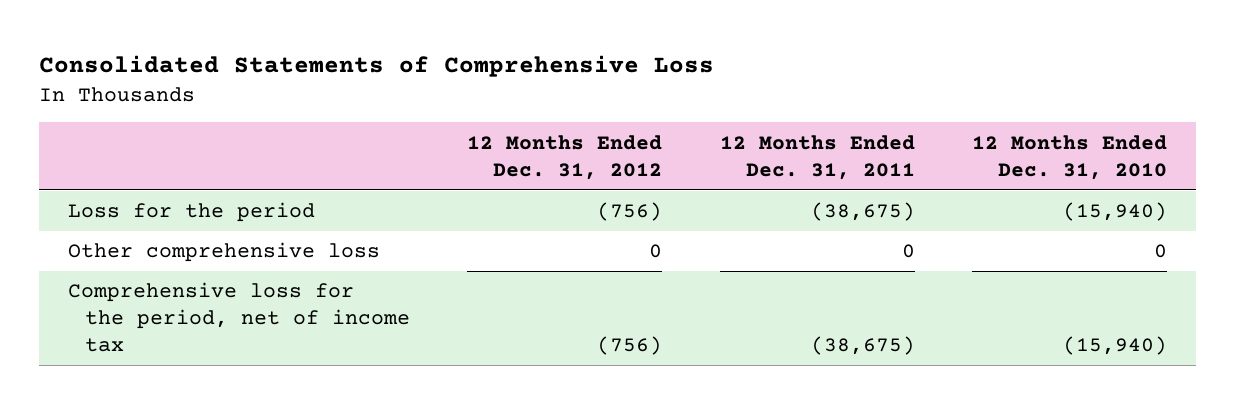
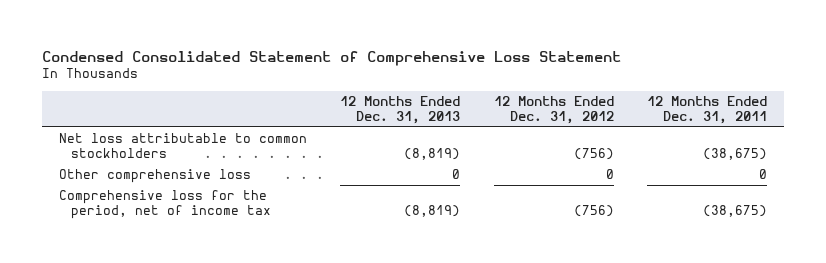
- Consolidated Statements of Comprehensive Loss
+ Condensed Consolidated Statement of Comprehensive Loss Statement
- | 12 Months Ended Dec. 31, 2012 | 12 Months Ended Dec. 31, 2011 | 12 Months Ended Dec. 31, 2010
+ | 12 Months Ended Dec. 31, 2013 | 12 Months Ended Dec. 31, 2012 | 12 Months Ended Dec. 31, 2011
- Loss for the period | (756) | (38,675) | (15,940)
+ Net loss attributable to common stockholders | (8,819) | (756) | (38,675)

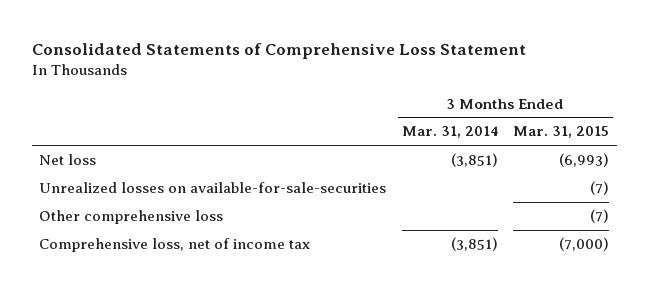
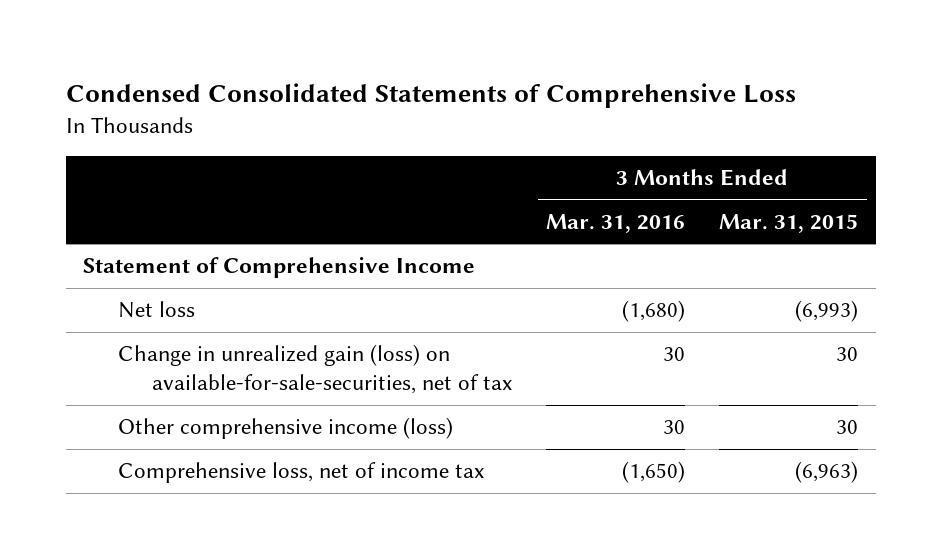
- Consolidated Statements of Comprehensive Loss Statement
+ Condensed Consolidated Statements of Comprehensive Loss
- | 3 Months Ended Mar. 31, 2014 | 3 Months Ended Mar. 31, 2015
+ | 3 Months Ended Mar. 31, 2016 | 3 Months Ended Mar. 31, 2015
+ Statement of Comprehensive Income
- Unrealized losses on available-for-sale-securities | | (7)
- Other comprehensive loss | | (7)
- Comprehensive loss, net of income tax | (3,851) | (7,000)
+ Change in unrealized gain (loss) on available-for-sale-securities, net of tax | 30 | 30
+ Other comprehensive income (loss) | 30 | 30
+ Comprehensive loss, net of income tax | (1,650) | (6,963)

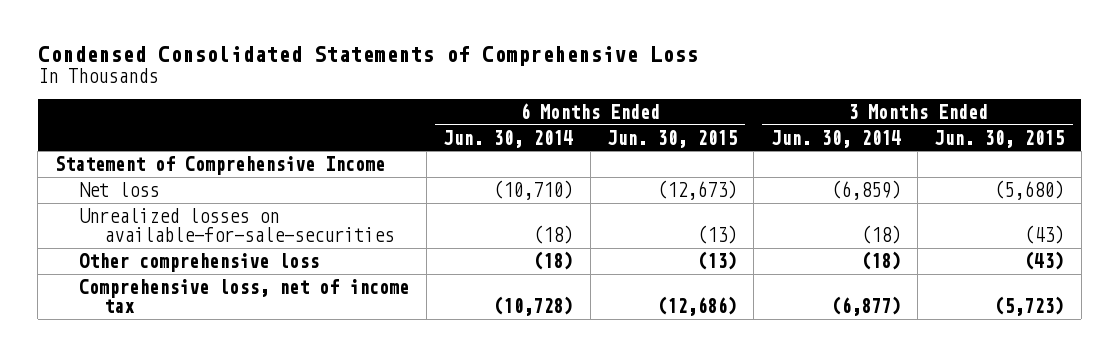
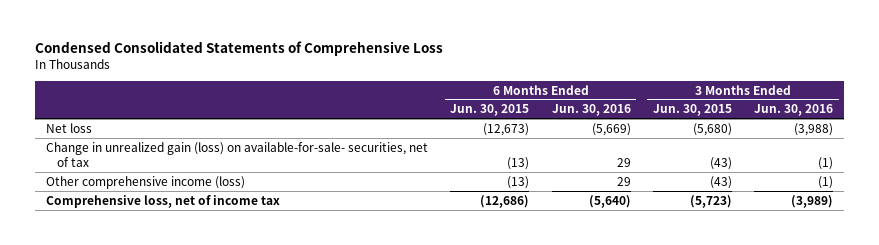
- | 6 Months Ended Jun. 30, 2014 | 6 Months Ended Jun. 30, 2015 | 3 Months Ended Jun. 30, 2014 | 3 Months Ended Jun. 30, 2015
+ | 6 Months Ended Jun. 30, 2015 | 6 Months Ended Jun. 30, 2016 | 3 Months Ended Jun. 30, 2015 | 3 Months Ended Jun. 30, 2016
- Statement of Comprehensive Income
- Unrealized losses on available-for-sale-securities | (18) | (13) | (18) | (43)
- Other comprehensive loss | (18) | (13) | (18) | (43)
+ Change in unrealized gain (loss) on available-for-sale- securities, net of tax | (13) | 29 | (43) | (1)
+ Other comprehensive income (loss) | (13) | 29 | (43) | (1)

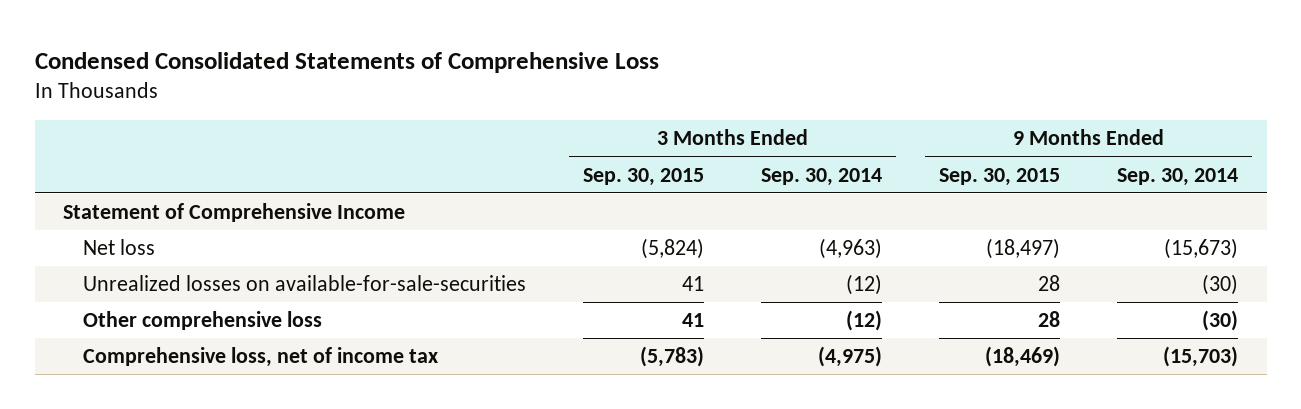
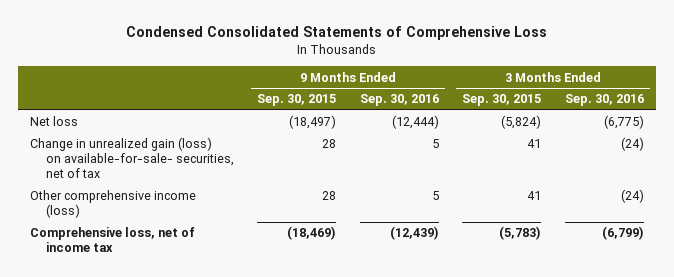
- | 3 Months Ended Sep. 30, 2015 | 3 Months Ended Sep. 30, 2014 | 9 Months Ended Sep. 30, 2015 | 9 Months Ended Sep. 30, 2014
+ | 9 Months Ended Sep. 30, 2015 | 9 Months Ended Sep. 30, 2016 | 3 Months Ended Sep. 30, 2015 | 3 Months Ended Sep. 30, 2016
- Statement of Comprehensive Income
- Unrealized losses on available-for-sale-securities | 41 | (12) | 28 | (30)
- Other comprehensive loss | 41 | (12) | 28 | (30)
+ Change in unrealized gain (loss) on available-for-sale- securities, net of tax | 28 | 5 | 41 | (24)
+ Other comprehensive income (loss) | 28 | 5 | 41 | (24)

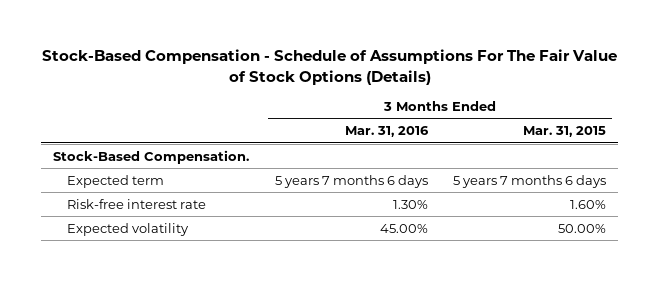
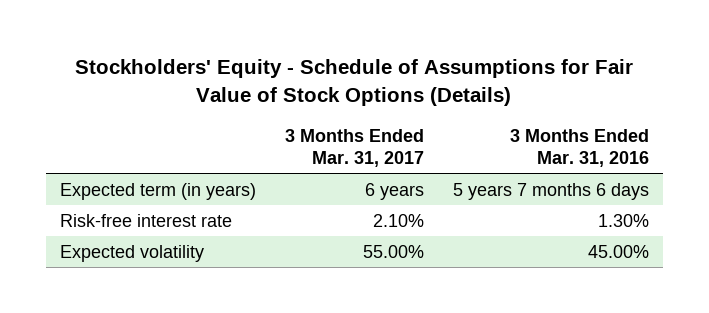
- Stock-Based Compensation - Schedule of Assumptions For The Fair Value of Stock Options (Details)
+ Stockholders' Equity - Schedule of Assumptions for Fair Value of Stock Options (Details)
- | 3 Months Ended Mar. 31, 2016 | 3 Months Ended Mar. 31, 2015
+ | 3 Months Ended Mar. 31, 2017 | 3 Months Ended Mar. 31, 2016
- Stock-Based Compensation.
- Expected term | 5 years 7 months 6 days | 5 years 7 months 6 days
+ Expected term (in years) | 6 years | 5 years 7 months 6 days

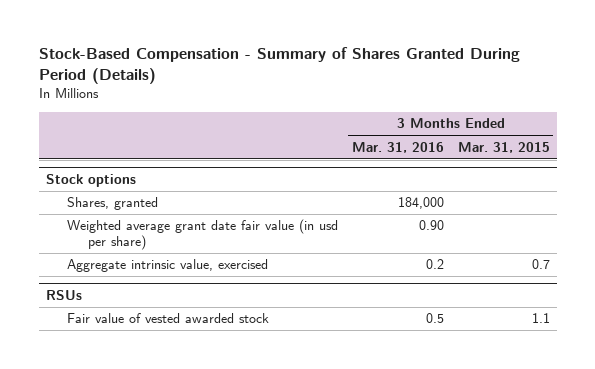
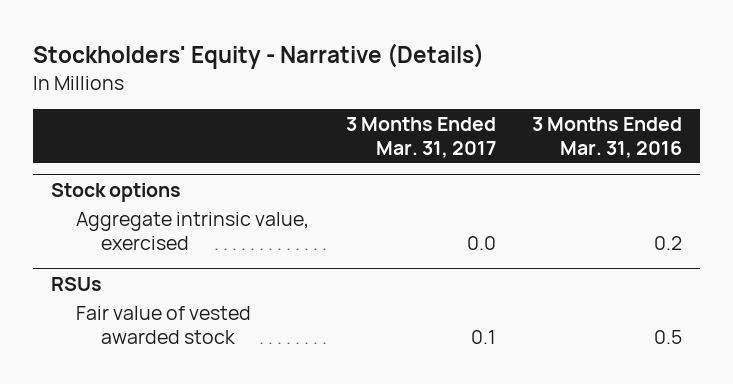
- Stock-Based Compensation - Summary of Shares Granted During Period (Details)
+ Stockholders' Equity - Narrative (Details)
- | 3 Months Ended Mar. 31, 2016 | 3 Months Ended Mar. 31, 2015
+ | 3 Months Ended Mar. 31, 2017 | 3 Months Ended Mar. 31, 2016
@ Stock options
- Shares, granted | 184,000 |
- Weighted average grant date fair value (in usd per share) | 0.90 |

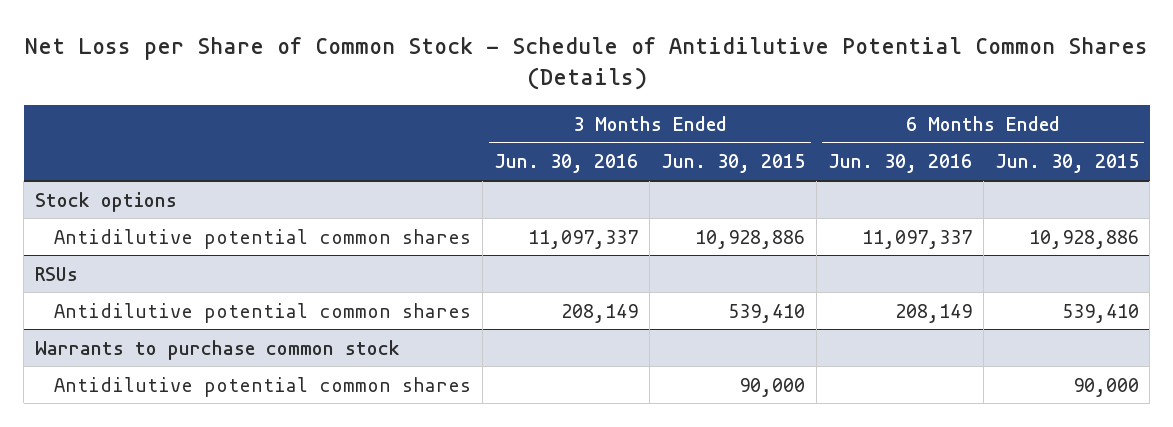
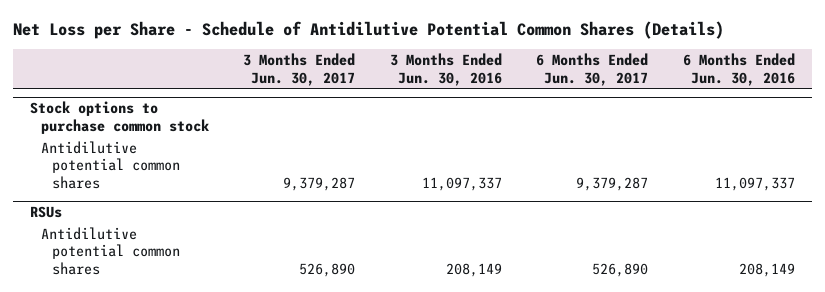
- Net Loss per Share of Common Stock - Schedule of Antidilutive Potential Common Shares (Details)
+ Net Loss per Share - Schedule of Antidilutive Potential Common Shares (Details)
- | 3 Months Ended Jun. 30, 2016 | 3 Months Ended Jun. 30, 2015 | 6 Months Ended Jun. 30, 2016 | 6 Months Ended Jun. 30, 2015
+ | 3 Months Ended Jun. 30, 2017 | 3 Months Ended Jun. 30, 2016 | 6 Months Ended Jun. 30, 2017 | 6 Months Ended Jun. 30, 2016
- Stock options
+ Stock options to purchase common stock
- Warrants to purchase common stock
- Antidilutive potential common shares | | 90,000 | | 90,000

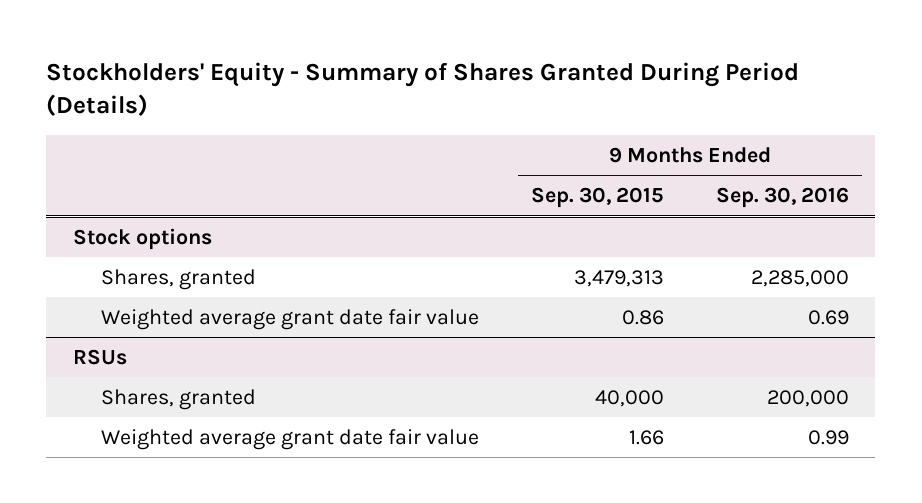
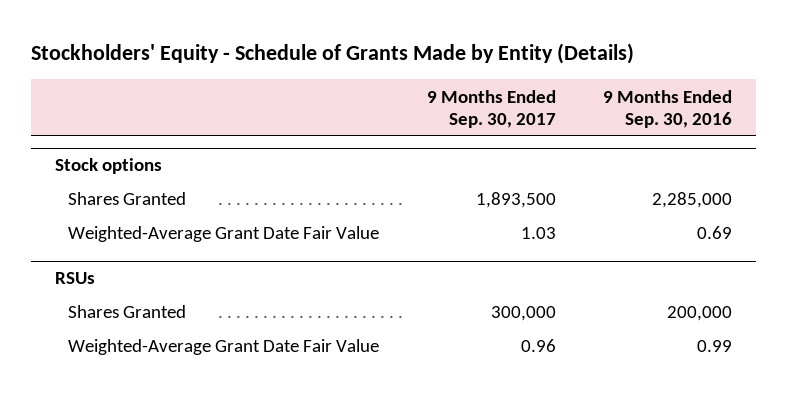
- Stockholders' Equity - Summary of Shares Granted During Period (Details)
+ Stockholders' Equity - Schedule of Grants Made by Entity (Details)
- | 9 Months Ended Sep. 30, 2015 | 9 Months Ended Sep. 30, 2016
+ | 9 Months Ended Sep. 30, 2017 | 9 Months Ended Sep. 30, 2016
@ Stock options
- Shares, granted | 3,479,313 | 2,285,000
- Weighted average grant date fair value | 0.86 | 0.69
+ Shares Granted | 1,893,500 | 2,285,000
+ Weighted-Average Grant Date Fair Value | 1.03 | 0.69
@ RSUs
- Shares, granted | 40,000 | 200,000
- Weighted average grant date fair value | 1.66 | 0.99
+ Shares Granted | 300,000 | 200,000
+ Weighted-Average Grant Date Fair Value | 0.96 | 0.99

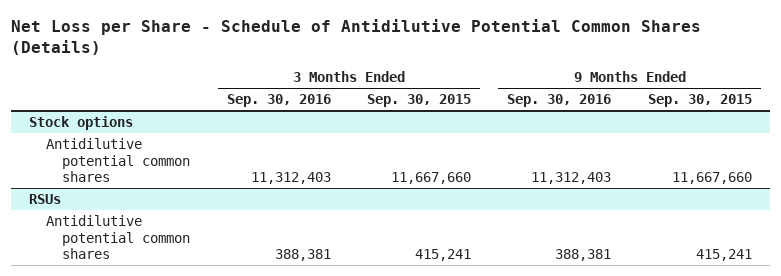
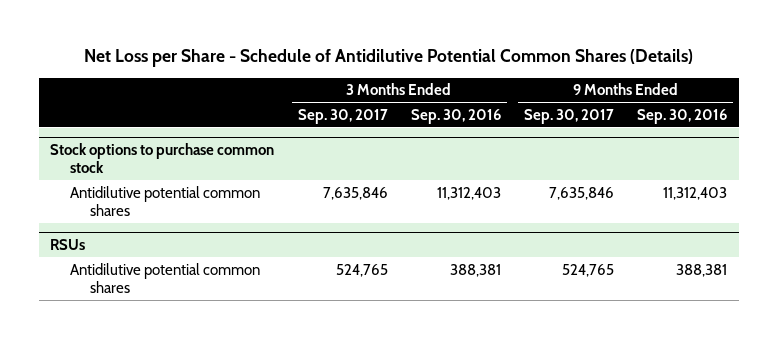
- | 3 Months Ended Sep. 30, 2016 | 3 Months Ended Sep. 30, 2015 | 9 Months Ended Sep. 30, 2016 | 9 Months Ended Sep. 30, 2015
+ | 3 Months Ended Sep. 30, 2017 | 3 Months Ended Sep. 30, 2016 | 9 Months Ended Sep. 30, 2017 | 9 Months Ended Sep. 30, 2016
- Stock options
+ Stock options to purchase common stock

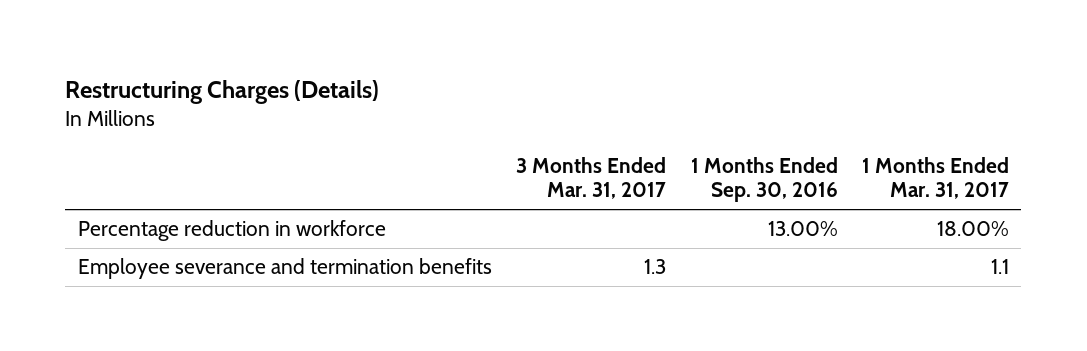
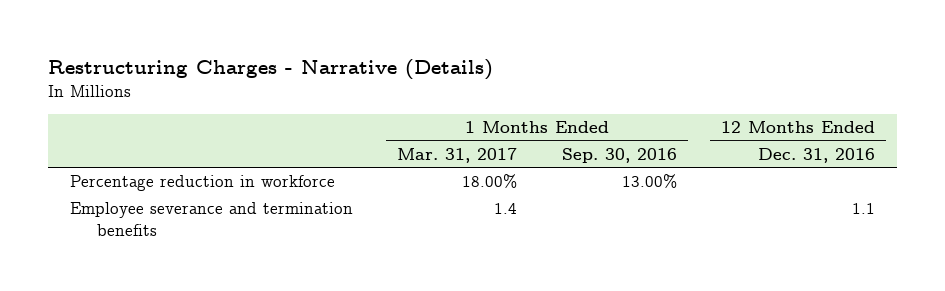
- Restructuring Charges (Details)
+ Restructuring Charges - Narrative (Details)
- | 3 Months Ended Mar. 31, 2017 | 1 Months Ended Sep. 30, 2016 | 1 Months Ended Mar. 31, 2017
+ | 1 Months Ended Mar. 31, 2017 | 1 Months Ended Sep. 30, 2016 | 12 Months Ended Dec. 31, 2016
- Employee severance and termination benefits | 1.3 | | 1.1
+ Employee severance and termination benefits | 1.4 | | 1.1

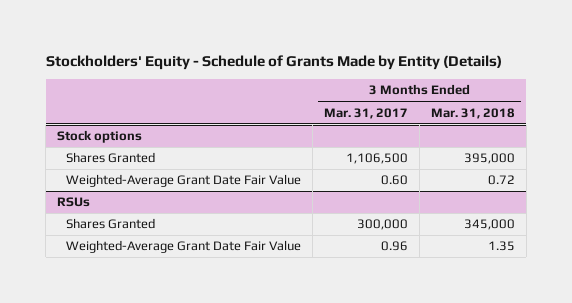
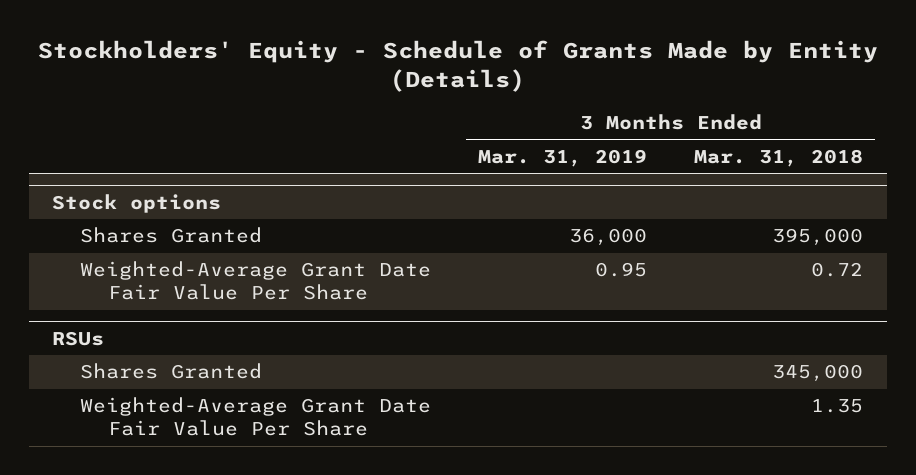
- | 3 Months Ended Mar. 31, 2017 | 3 Months Ended Mar. 31, 2018
+ | 3 Months Ended Mar. 31, 2019 | 3 Months Ended Mar. 31, 2018
@ Stock options
- Weighted-Average Grant Date Fair Value | 0.60 | 0.72
+ Weighted-Average Grant Date Fair Value Per Share | 0.95 | 0.72
@ RSUs
- Weighted-Average Grant Date Fair Value | 0.96 | 1.35
+ Weighted-Average Grant Date Fair Value Per Share | | 1.35

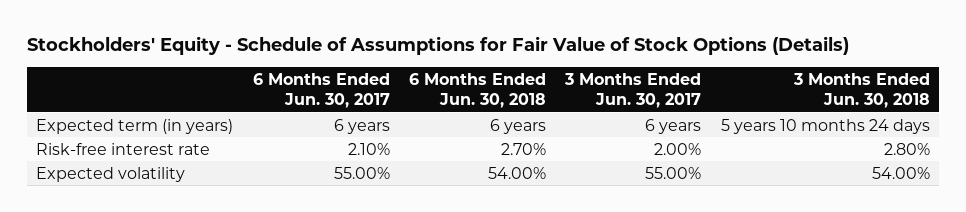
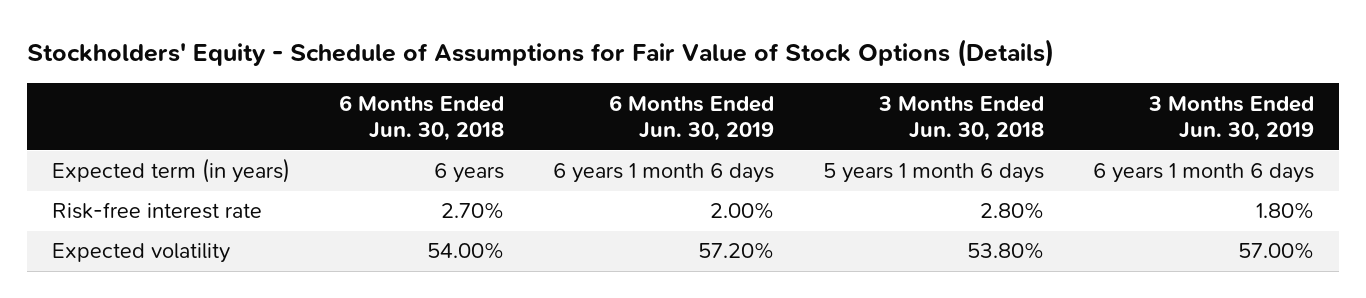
- | 6 Months Ended Jun. 30, 2017 | 6 Months Ended Jun. 30, 2018 | 3 Months Ended Jun. 30, 2017 | 3 Months Ended Jun. 30, 2018
+ | 6 Months Ended Jun. 30, 2018 | 6 Months Ended Jun. 30, 2019 | 3 Months Ended Jun. 30, 2018 | 3 Months Ended Jun. 30, 2019
- Expected term (in years) | 6 years | 6 years | 6 years | 5 years 10 months 24 days
+ Expected term (in years) | 6 years | 6 years 1 month 6 days | 5 years 1 month 6 days | 6 years 1 month 6 days
- Expected volatility | 55.00% | 54.00% | 55.00% | 54.00%
+ Expected volatility | 54.00% | 57.20% | 53.80% | 57.00%

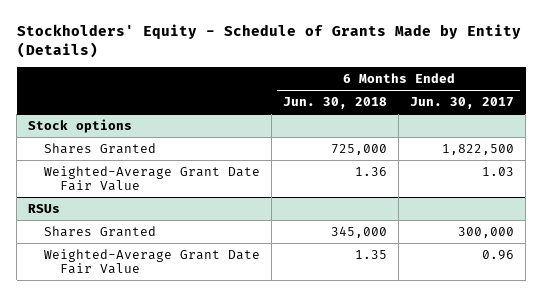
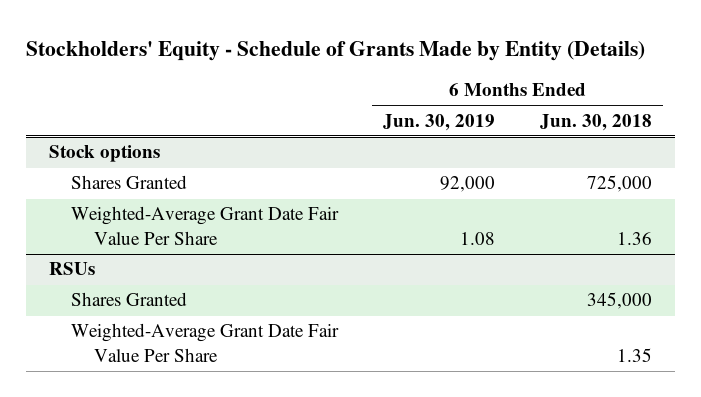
- | 6 Months Ended Jun. 30, 2018 | 6 Months Ended Jun. 30, 2017
+ | 6 Months Ended Jun. 30, 2019 | 6 Months Ended Jun. 30, 2018
@ Stock options
- Weighted-Average Grant Date Fair Value | 1.36 | 1.03
+ Weighted-Average Grant Date Fair Value Per Share | 1.08 | 1.36
@ RSUs
- Weighted-Average Grant Date Fair Value | 1.35 | 0.96
+ Weighted-Average Grant Date Fair Value Per Share | | 1.35

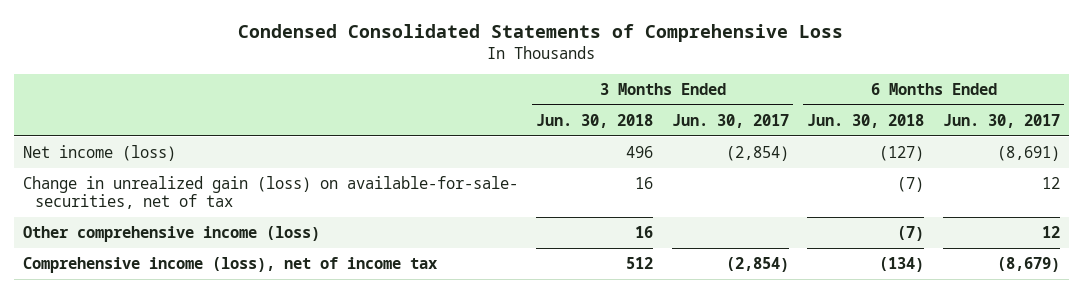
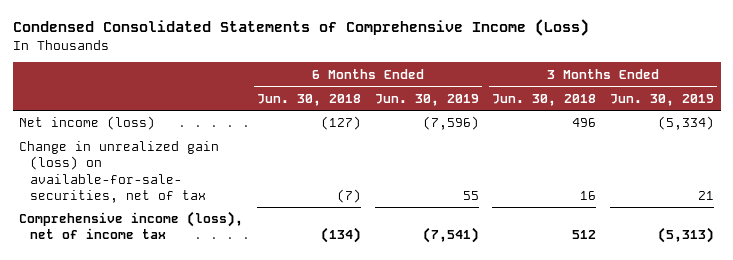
- Condensed Consolidated Statements of Comprehensive Loss
+ Condensed Consolidated Statements of Comprehensive Income (Loss)
- | 3 Months Ended Jun. 30, 2018 | 3 Months Ended Jun. 30, 2017 | 6 Months Ended Jun. 30, 2018 | 6 Months Ended Jun. 30, 2017
+ | 6 Months Ended Jun. 30, 2018 | 6 Months Ended Jun. 30, 2019 | 3 Months Ended Jun. 30, 2018 | 3 Months Ended Jun. 30, 2019
- Other comprehensive income (loss) | 16 | | (7) | 12

